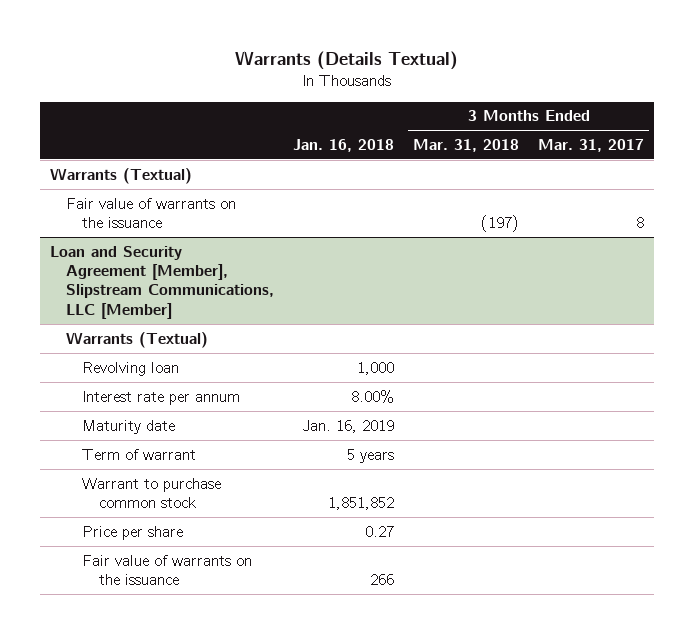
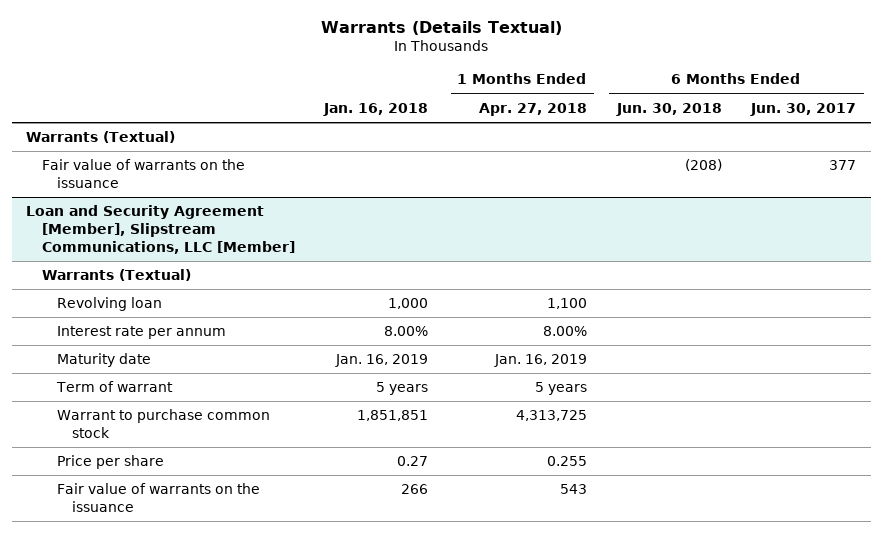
- | Jan. 16, 2018 | 3 Months Ended Mar. 31, 2018 | 3 Months Ended Mar. 31, 2017
+ | Jan. 16, 2018 | 1 Months Ended Apr. 27, 2018 | 6 Months Ended Jun. 30, 2018 | 6 Months Ended Jun. 30, 2017
@ Loan and Security Agreement [Member], Slipstream Communications, LLC [Member]
- Warrant to purchase common stock | 1,851,852 | |
+ Warrant to purchase common stock | 1,851,851 | 4,313,725 | |

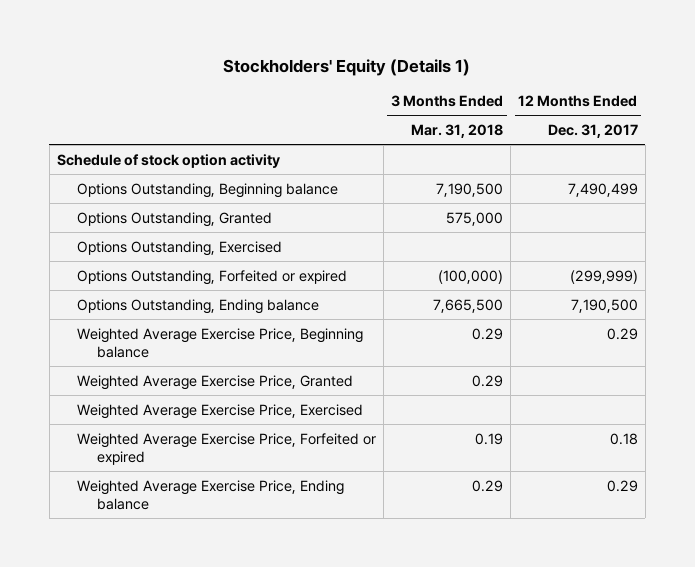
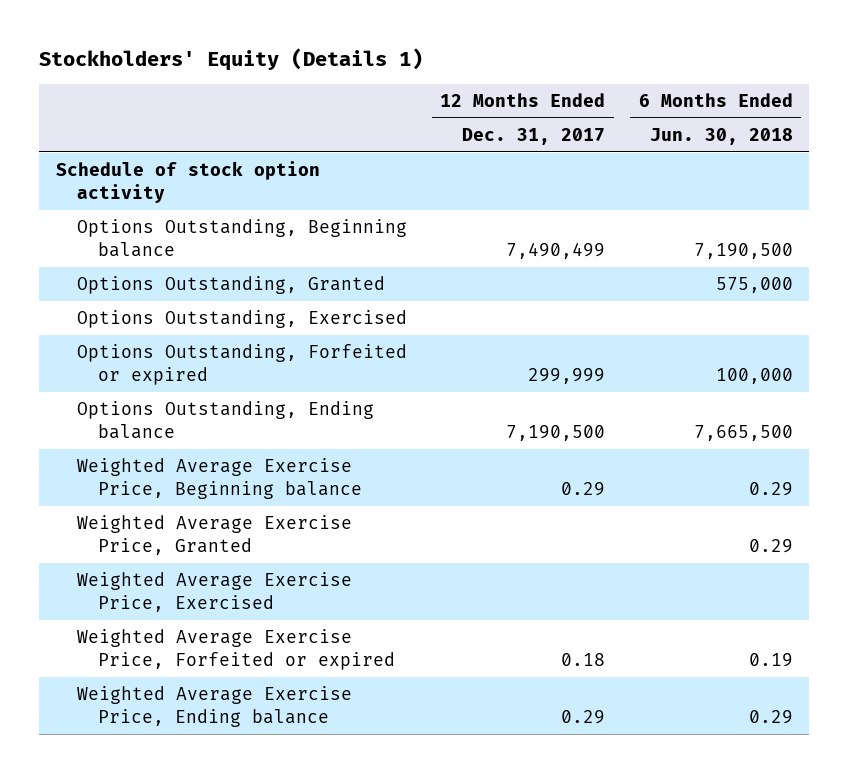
- | 3 Months Ended Mar. 31, 2018 | 12 Months Ended Dec. 31, 2017
+ | 12 Months Ended Dec. 31, 2017 | 6 Months Ended Jun. 30, 2018
- Options Outstanding, Forfeited or expired | (100,000) | (299,999)
+ Options Outstanding, Forfeited or expired | 299,999 | 100,000

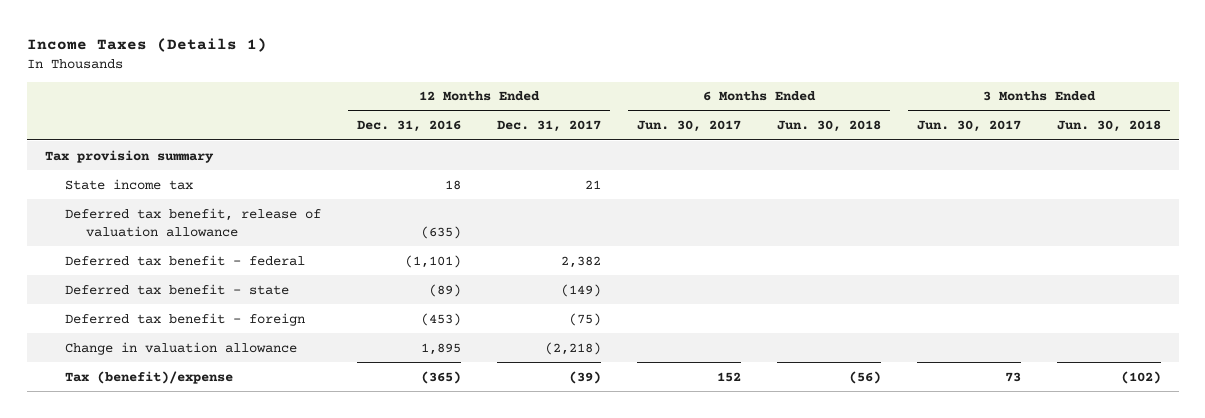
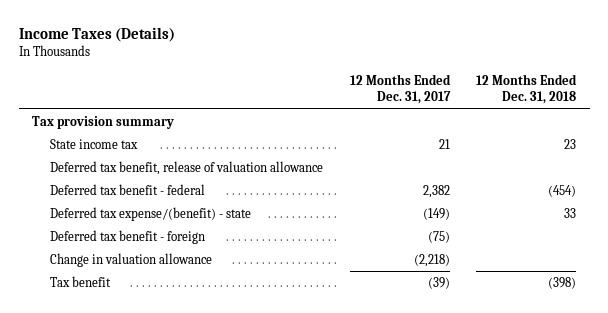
- Income Taxes (Details 1)
+ Income Taxes (Details)
- | 12 Months Ended Dec. 31, 2016 | 12 Months Ended Dec. 31, 2017 | 6 Months Ended Jun. 30, 2017 | 6 Months Ended Jun. 30, 2018 | 3 Months Ended Jun. 30, 2017 | 3 Months Ended Jun. 30, 2018
+ | 12 Months Ended Dec. 31, 2017 | 12 Months Ended Dec. 31, 2018
- Deferred tax benefit - state | (89) | (149) | | | |
+ Deferred tax expense/(benefit) - state | (149) | 33
- Tax (benefit)/expense | (365) | (39) | 152 | (56) | 73 | (102)
+ Tax benefit | (39) | (398)

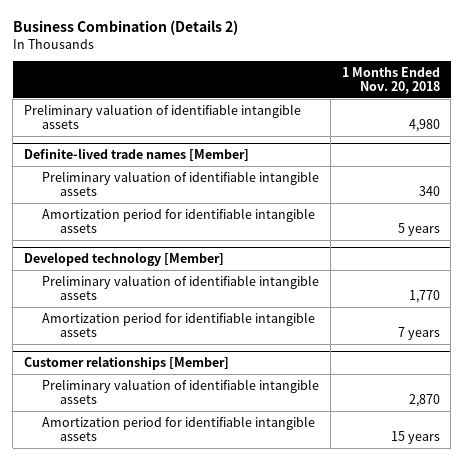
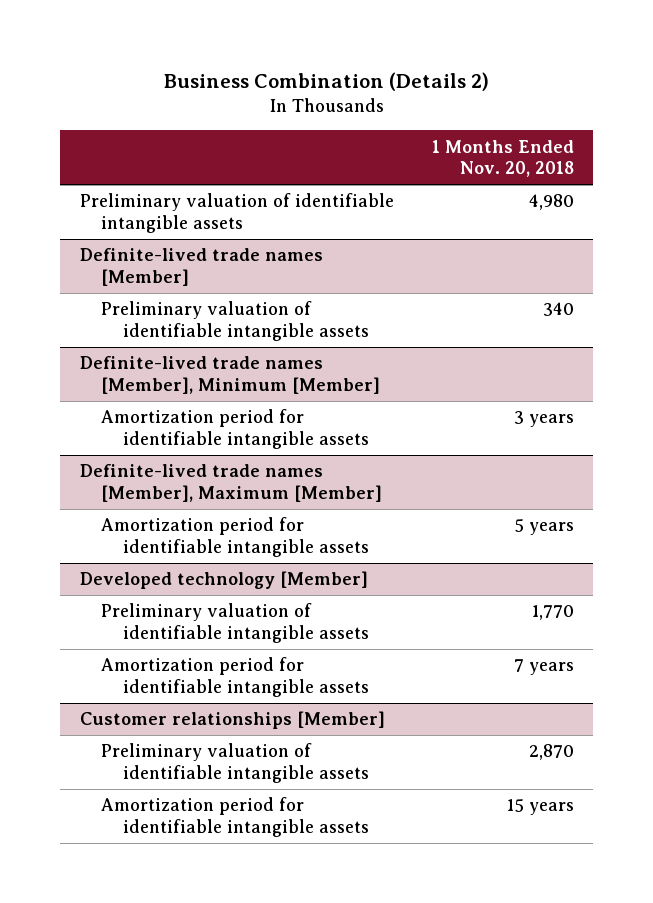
+ Definite-lived trade names [Member], Minimum [Member]
+ Amortization period for identifiable intangible assets | 3 years
+ Definite-lived trade names [Member], Maximum [Member]

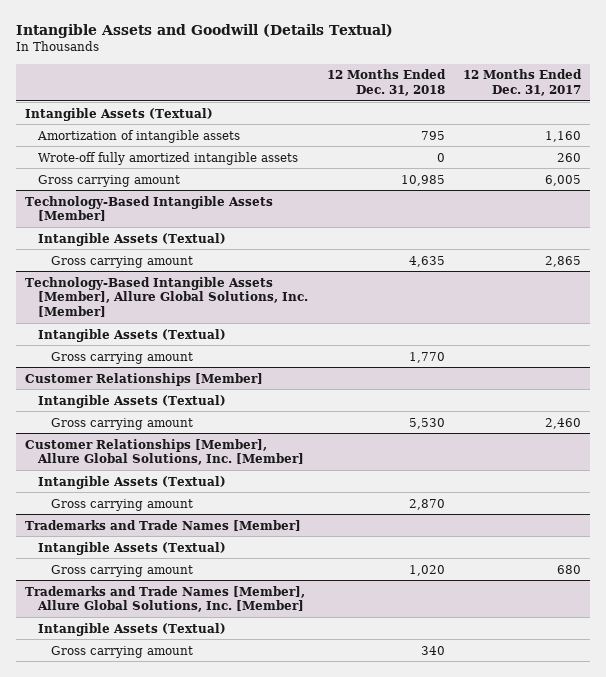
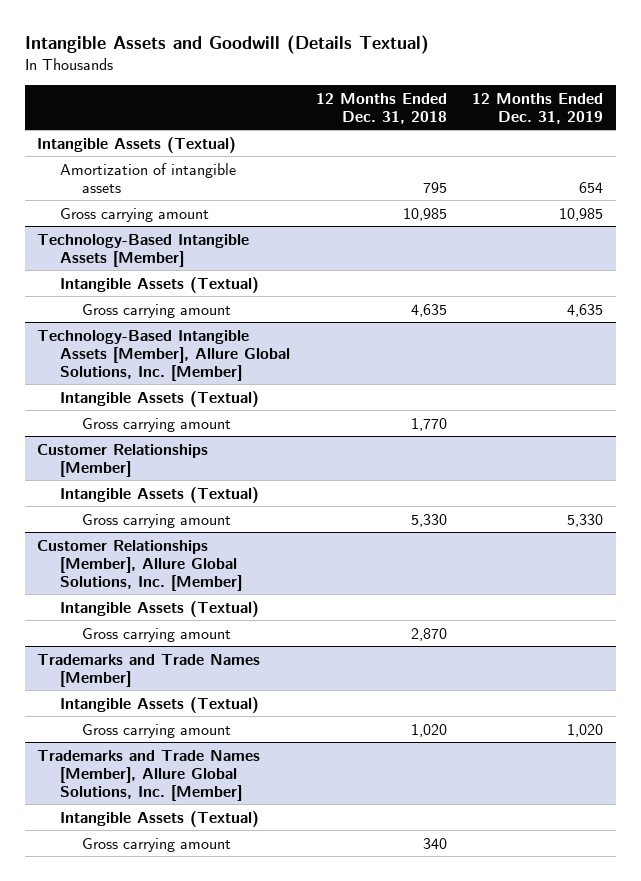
- | 12 Months Ended Dec. 31, 2018 | 12 Months Ended Dec. 31, 2017
+ | 12 Months Ended Dec. 31, 2018 | 12 Months Ended Dec. 31, 2019
- Wrote-off fully amortized intangible assets | 0 | 260
@ Customer Relationships [Member]
- Gross carrying amount | 5,530 | 2,460
+ Gross carrying amount | 5,330 | 5,330

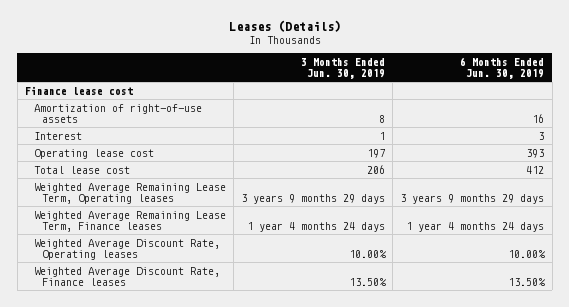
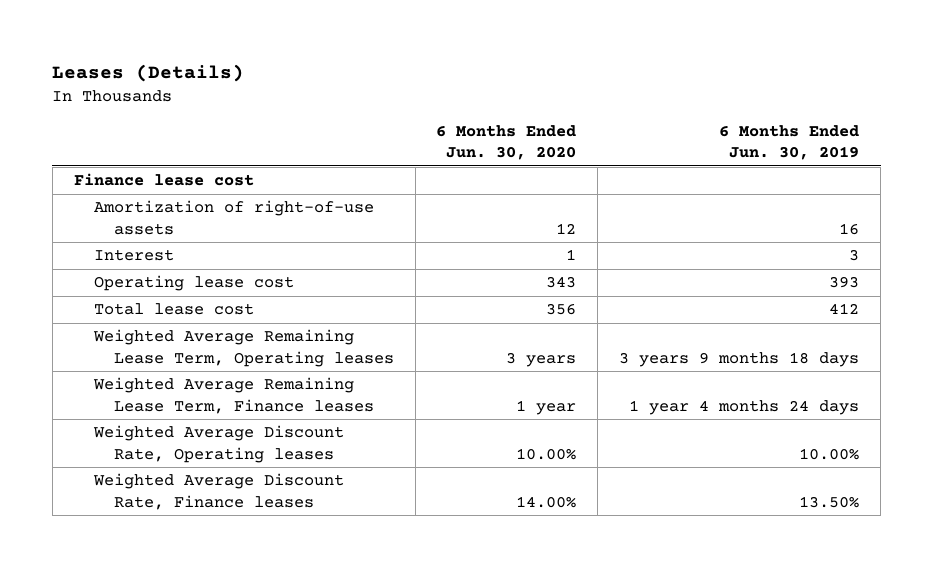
- | 3 Months Ended Jun. 30, 2019 | 6 Months Ended Jun. 30, 2019
+ | 6 Months Ended Jun. 30, 2020 | 6 Months Ended Jun. 30, 2019
- Weighted Average Remaining Lease Term, Operating leases | 3 years 9 months 29 days | 3 years 9 months 29 days
+ Weighted Average Remaining Lease Term, Operating leases | 3 years | 3 years 9 months 18 days

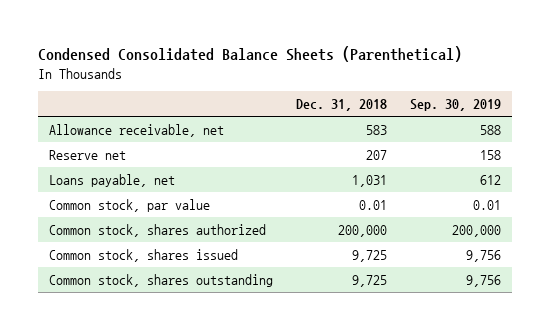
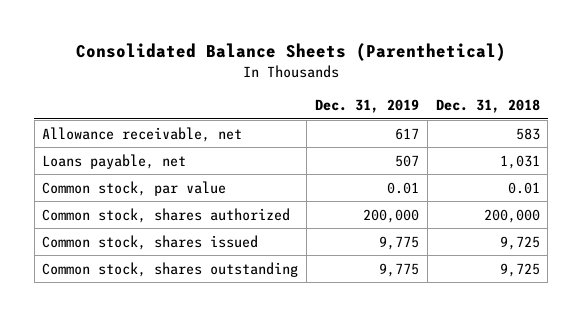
- Condensed Consolidated Balance Sheets (Parenthetical)
+ Consolidated Balance Sheets (Parenthetical)
- | Dec. 31, 2018 | Sep. 30, 2019
+ | Dec. 31, 2019 | Dec. 31, 2018
- Reserve net | 207 | 158

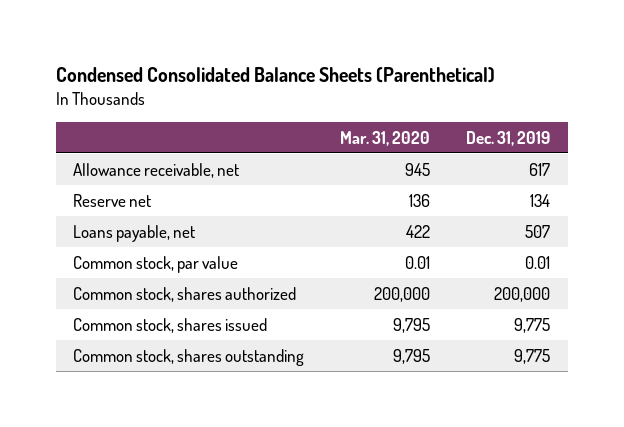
- Consolidated Balance Sheets (Parenthetical)
+ Condensed Consolidated Balance Sheets (Parenthetical)
- | Dec. 31, 2019 | Dec. 31, 2018
+ | Mar. 31, 2020 | Dec. 31, 2019
+ Reserve net | 136 | 134

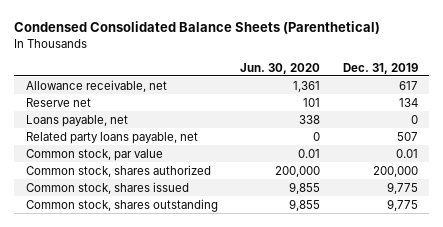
- | Mar. 31, 2020 | Dec. 31, 2019
+ | Jun. 30, 2020 | Dec. 31, 2019
- Loans payable, net | 422 | 507
+ Loans payable, net | 338 | 0
+ Related party loans payable, net | 0 | 507

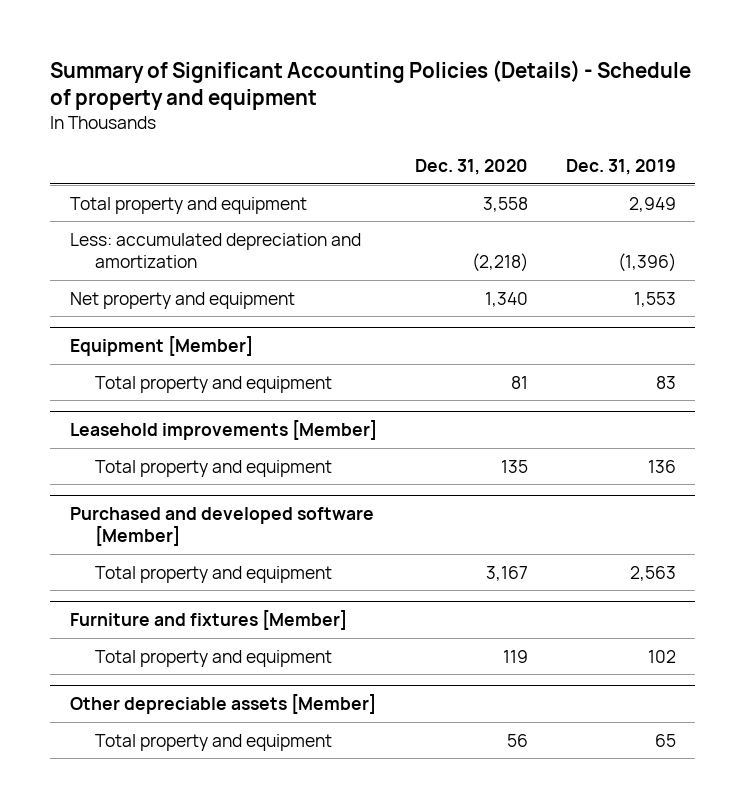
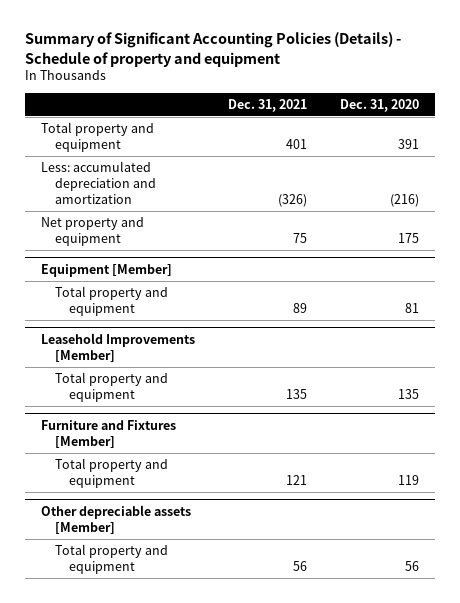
- | Dec. 31, 2020 | Dec. 31, 2019
+ | Dec. 31, 2021 | Dec. 31, 2020
- Total property and equipment | 3,558 | 2,949
- Less: accumulated depreciation and amortization | (2,218) | (1,396)
- Net property and equipment | 1,340 | 1,553
+ Total property and equipment | 401 | 391
+ Less: accumulated depreciation and amortization | (326) | (216)
+ Net property and equipment | 75 | 175
- Leasehold improvements [Member]
+ Leasehold Improvements [Member]
- Purchased and developed software [Member]
- Total property and equipment | 3,167 | 2,563
- Furniture and fixtures [Member]
+ Furniture and Fixtures [Member]

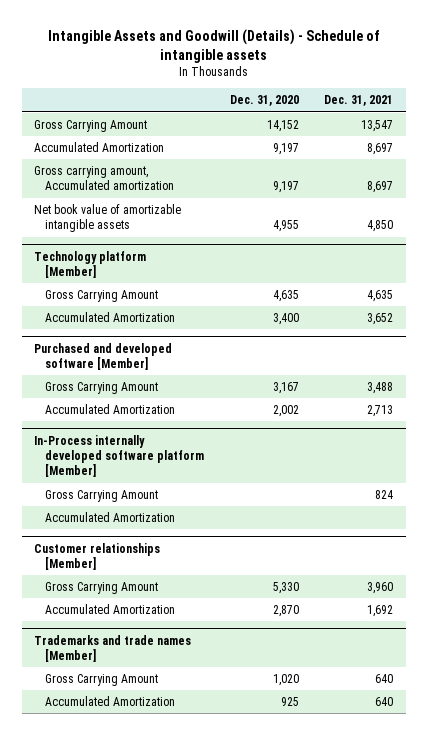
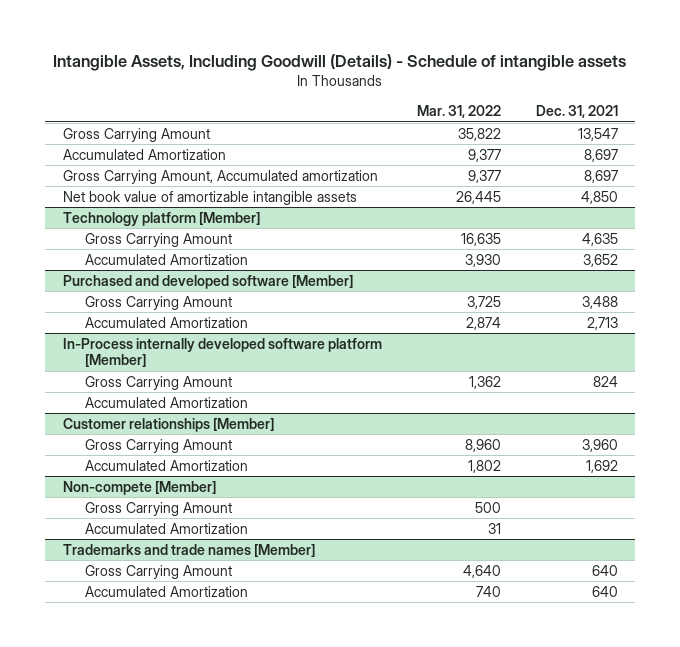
- Intangible Assets and Goodwill (Details) - Schedule of intangible assets
+ Intangible Assets, Including Goodwill (Details) - Schedule of intangible assets
- | Dec. 31, 2020 | Dec. 31, 2021
+ | Mar. 31, 2022 | Dec. 31, 2021
- Gross carrying amount, Accumulated amortization | 9,197 | 8,697
+ Gross Carrying Amount, Accumulated amortization | 9,377 | 8,697
+ Non-compete [Member]
+ Gross Carrying Amount | 500 |
+ Accumulated Amortization | 31 |

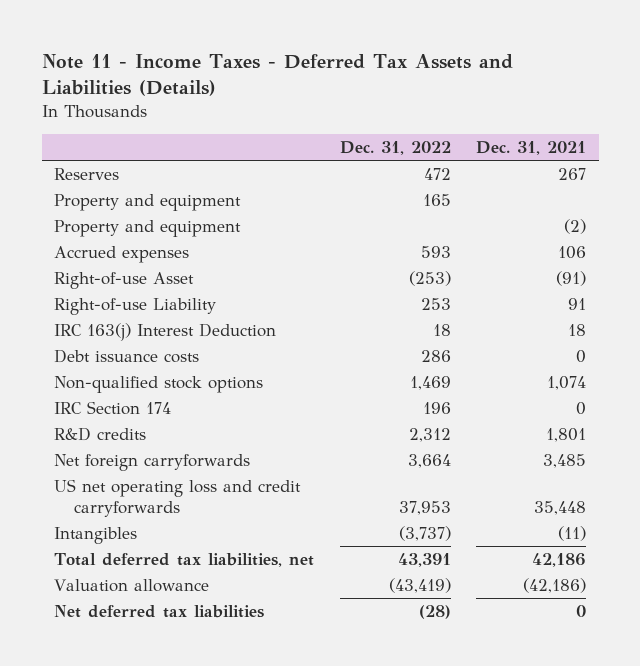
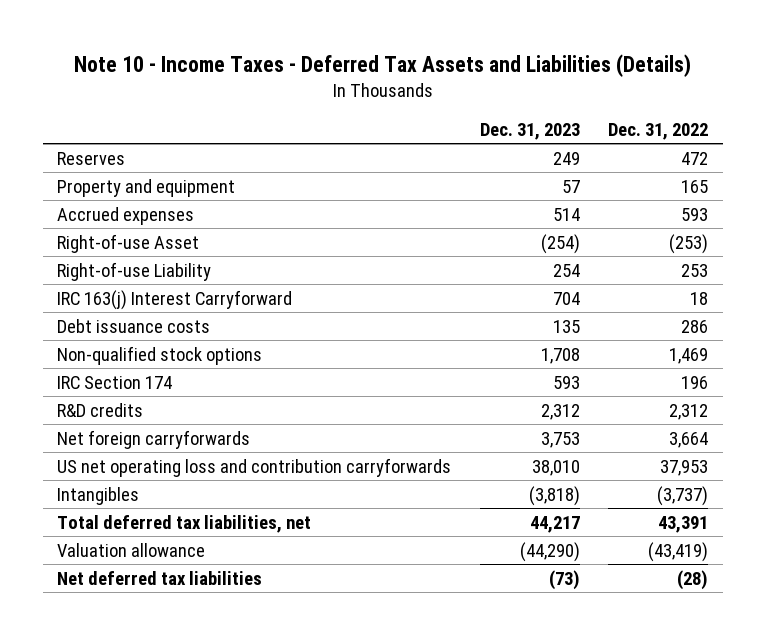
- Note 11 - Income Taxes - Deferred Tax Assets and Liabilities (Details)
+ Note 10 - Income Taxes - Deferred Tax Assets and Liabilities (Details)
- | Dec. 31, 2022 | Dec. 31, 2021
+ | Dec. 31, 2023 | Dec. 31, 2022
- Property and equipment | | (2)
- IRC 163(j) Interest Deduction | 18 | 18
+ IRC 163(j) Interest Carryforward | 704 | 18
- US net operating loss and credit carryforwards | 37,953 | 35,448
+ US net operating loss and contribution carryforwards | 38,010 | 37,953

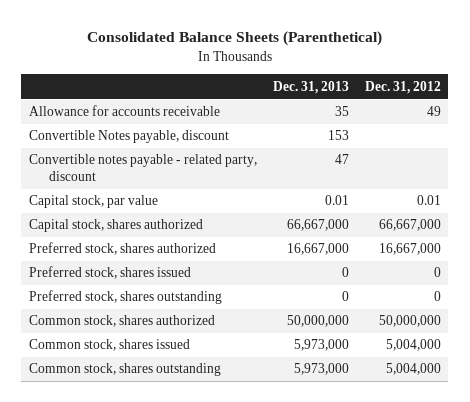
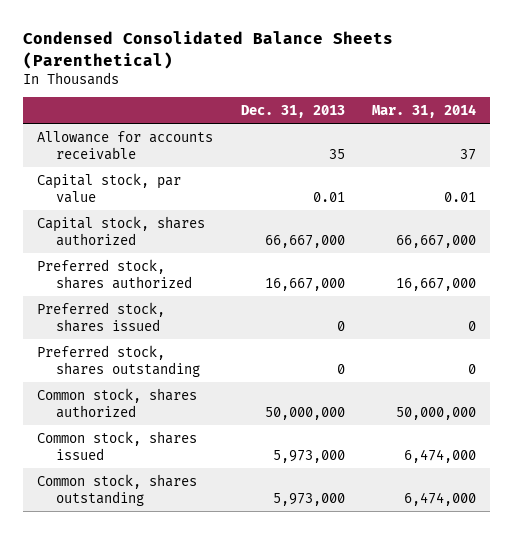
- Consolidated Balance Sheets (Parenthetical)
+ Condensed Consolidated Balance Sheets (Parenthetical)
- | Dec. 31, 2013 | Dec. 31, 2012
+ | Dec. 31, 2013 | Mar. 31, 2014
- Convertible Notes payable, discount | 153 |
- Convertible notes payable - related party, discount | 47 |

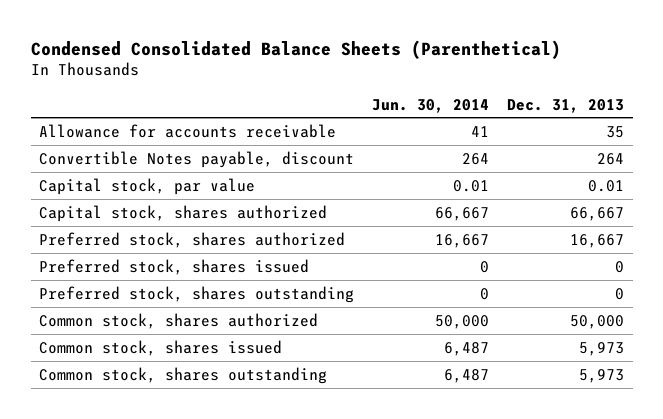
- | Dec. 31, 2013 | Mar. 31, 2014
+ | Jun. 30, 2014 | Dec. 31, 2013
+ Convertible Notes payable, discount | 264 | 264
- Capital stock, shares authorized | 66,667,000 | 66,667,000
- Preferred stock, shares authorized | 16,667,000 | 16,667,000
+ Capital stock, shares authorized | 66,667 | 66,667
+ Preferred stock, shares authorized | 16,667 | 16,667
- Common stock, shares authorized | 50,000,000 | 50,000,000
- Common stock, shares issued | 5,973,000 | 6,474,000
- Common stock, shares outstanding | 5,973,000 | 6,474,000
+ Common stock, shares authorized | 50,000 | 50,000
+ Common stock, shares issued | 6,487 | 5,973
+ Common stock, shares outstanding | 6,487 | 5,973

